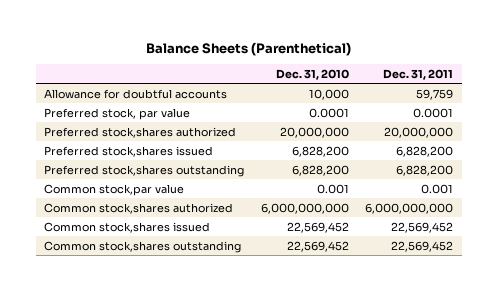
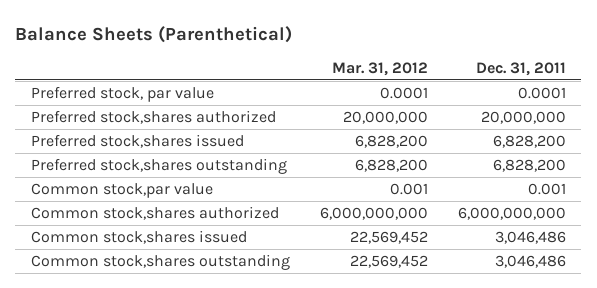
- | Dec. 31, 2010 | Dec. 31, 2011
+ | Mar. 31, 2012 | Dec. 31, 2011
- Allowance for doubtful accounts | 10,000 | 59,759
- Common stock,shares issued | 22,569,452 | 22,569,452
- Common stock,shares outstanding | 22,569,452 | 22,569,452
+ Common stock,shares issued | 22,569,452 | 3,046,486
+ Common stock,shares outstanding | 22,569,452 | 3,046,486

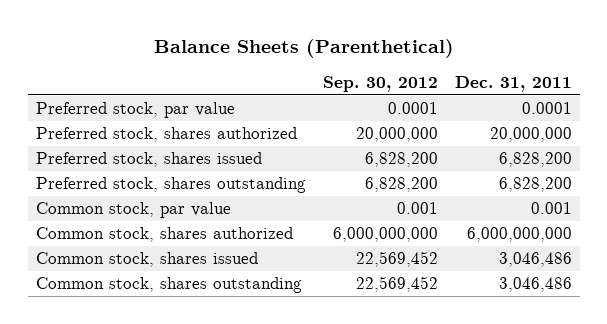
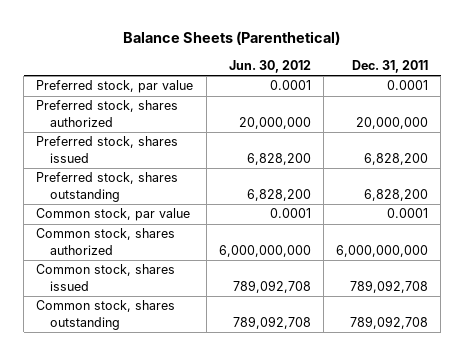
- | Sep. 30, 2012 | Dec. 31, 2011
+ | Jun. 30, 2012 | Dec. 31, 2011
- Common stock, par value | 0.001 | 0.001
+ Common stock, par value | 0.0001 | 0.0001
- Common stock, shares issued | 22,569,452 | 3,046,486
- Common stock, shares outstanding | 22,569,452 | 3,046,486
+ Common stock, shares issued | 789,092,708 | 789,092,708
+ Common stock, shares outstanding | 789,092,708 | 789,092,708

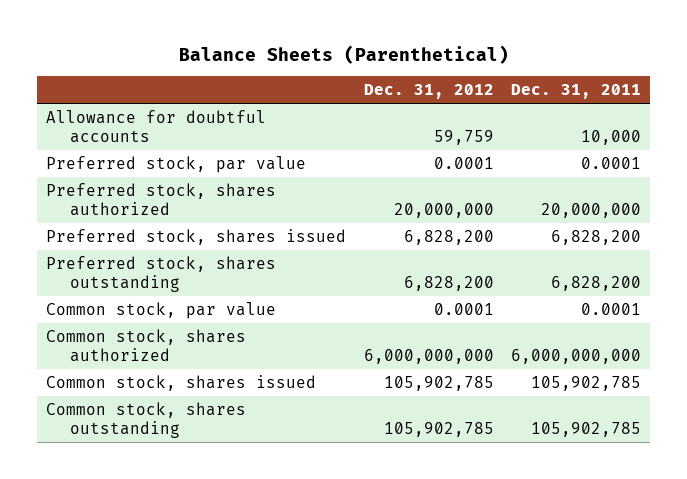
- | Jun. 30, 2012 | Dec. 31, 2011
+ | Dec. 31, 2012 | Dec. 31, 2011
+ Allowance for doubtful accounts | 59,759 | 10,000
- Common stock, shares issued | 789,092,708 | 789,092,708
- Common stock, shares outstanding | 789,092,708 | 789,092,708
+ Common stock, shares issued | 105,902,785 | 105,902,785
+ Common stock, shares outstanding | 105,902,785 | 105,902,785

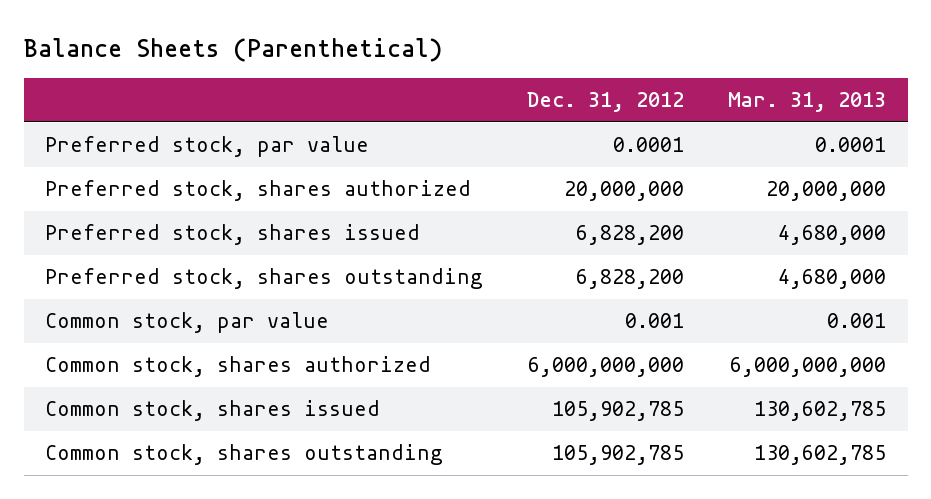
- | Dec. 31, 2012 | Dec. 31, 2011
+ | Dec. 31, 2012 | Mar. 31, 2013
- Allowance for doubtful accounts | 59,759 | 10,000
- Common stock, par value | 0.0001 | 0.0001
+ Common stock, par value | 0.001 | 0.001

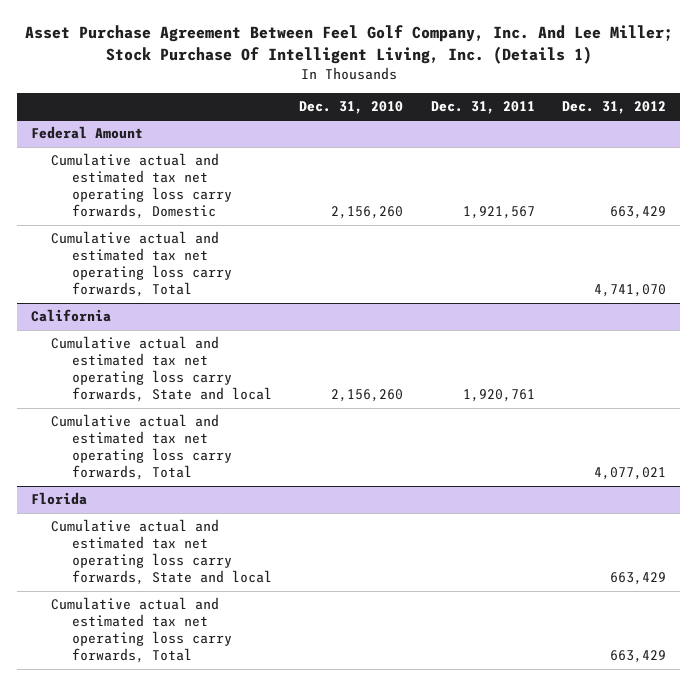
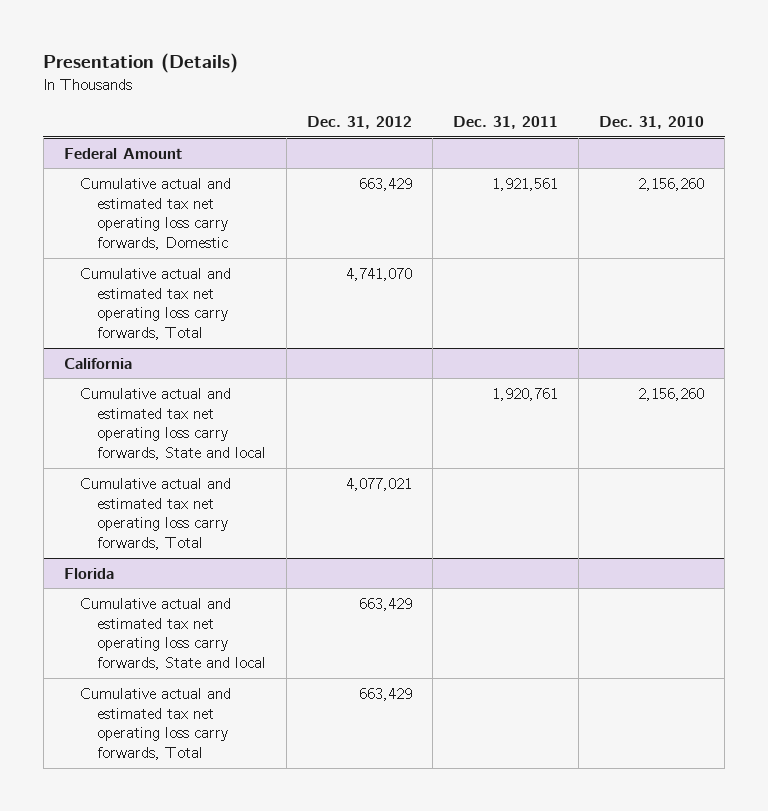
- Asset Purchase Agreement Between Feel Golf Company, Inc. And Lee Miller; Stock Purchase Of Intelligent Living, Inc. (Details 1)
+ Presentation (Details)
- | Dec. 31, 2010 | Dec. 31, 2011 | Dec. 31, 2012
+ | Dec. 31, 2012 | Dec. 31, 2011 | Dec. 31, 2010
@ Federal Amount
- Cumulative actual and estimated tax net operating loss carry forwards, Domestic | 2,156,260 | 1,921,567 | 663,429
+ Cumulative actual and estimated tax net operating loss carry forwards, Domestic | 663,429 | 1,921,561 | 2,156,260

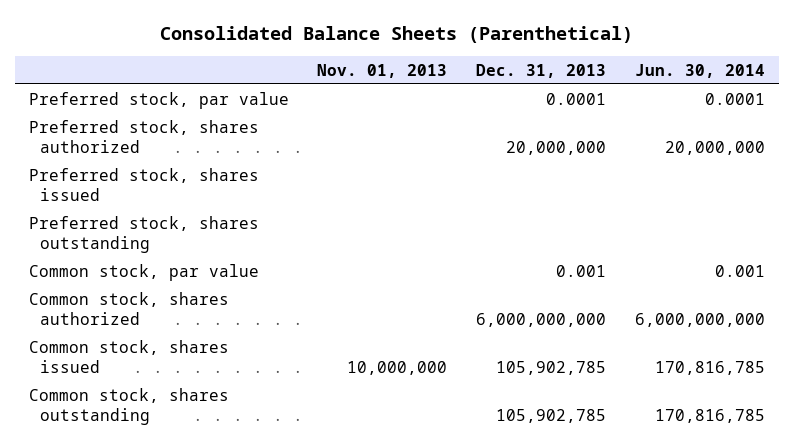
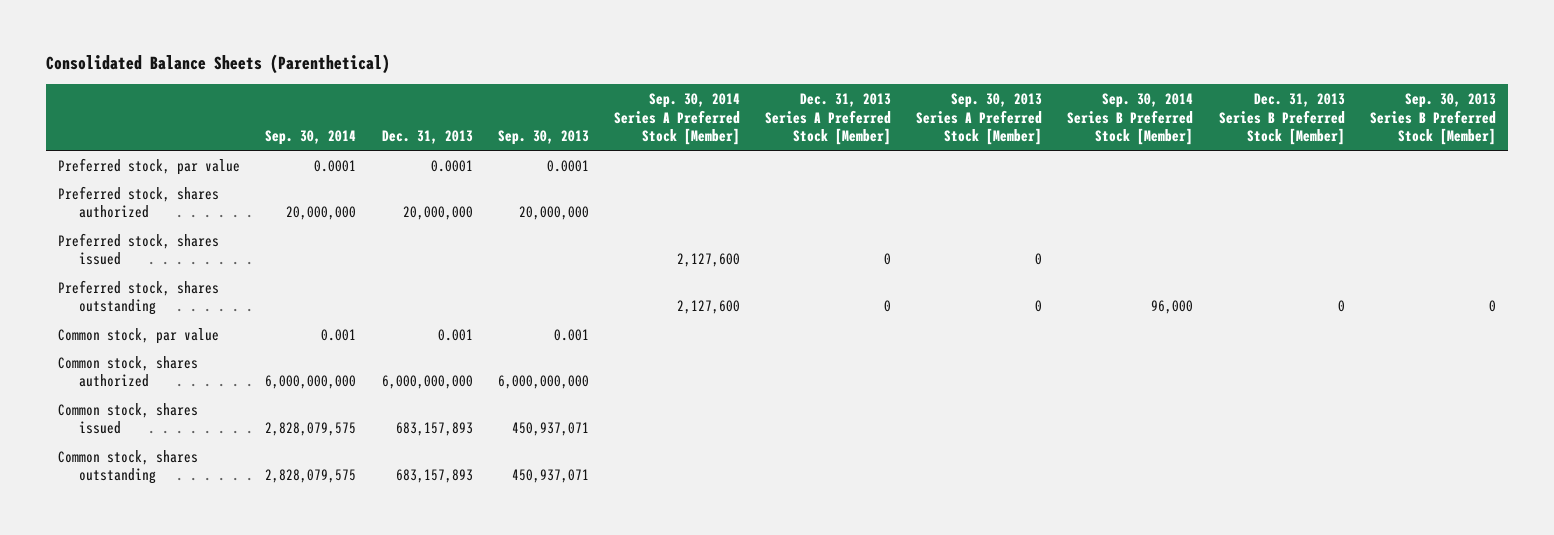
- | Nov. 01, 2013 | Dec. 31, 2013 | Jun. 30, 2014
+ | Sep. 30, 2014 | Dec. 31, 2013 | Sep. 30, 2013 | Sep. 30, 2014 Series A Preferred Stock [Member] | Dec. 31, 2013 Series A Preferred Stock [Member] | Sep. 30, 2013 Series A Preferred Stock [Member] | Sep. 30, 2014 Series B Preferred Stock [Member] | Dec. 31, 2013 Series B Preferred Stock [Member] | Sep. 30, 2013 Series B Preferred Stock [Member]
- Common stock, shares issued | 10,000,000 | 105,902,785 | 170,816,785
- Common stock, shares outstanding | | 105,902,785 | 170,816,785
+ Common stock, shares issued | 2,828,079,575 | 683,157,893 | 450,937,071 | | | | | |
+ Common stock, shares outstanding | 2,828,079,575 | 683,157,893 | 450,937,071 | | | | | |

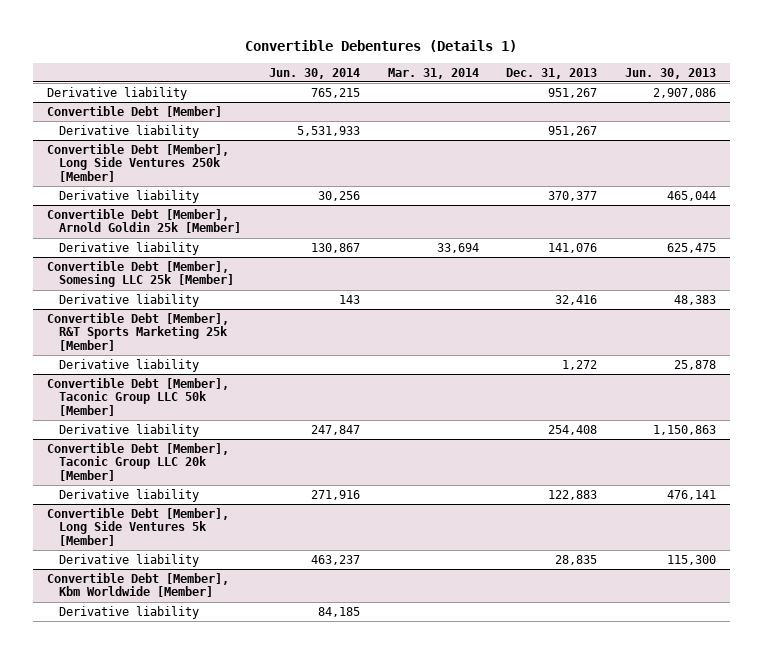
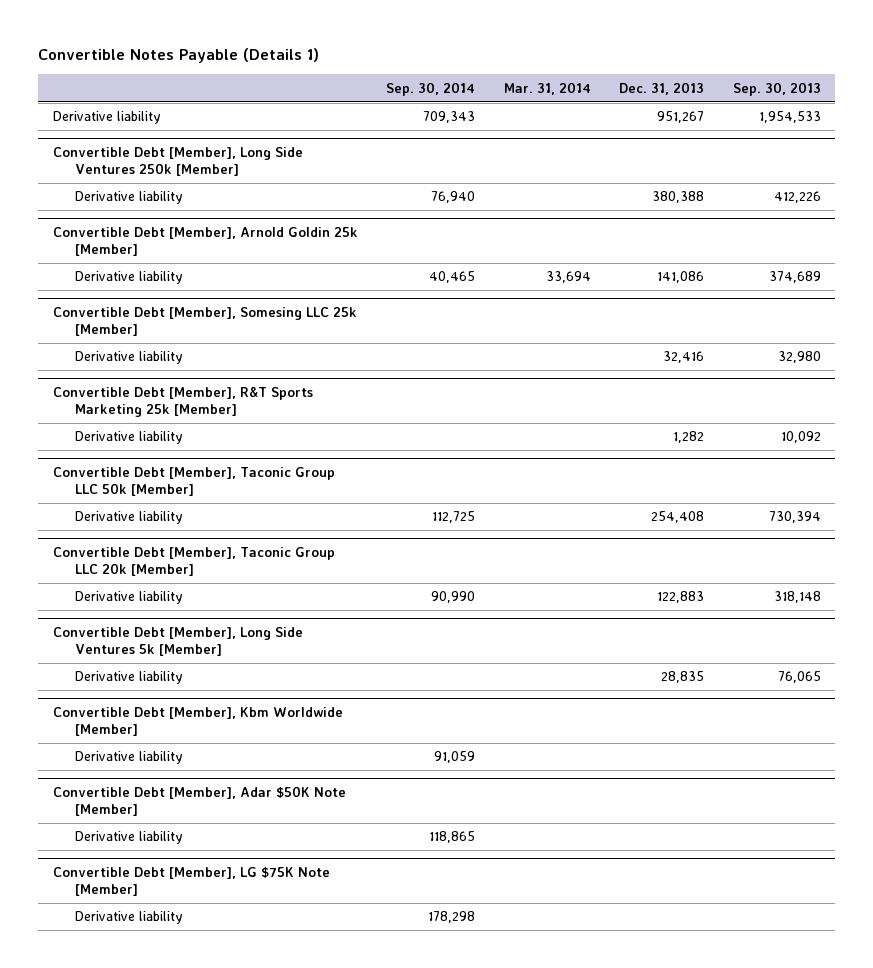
- Convertible Debentures (Details 1)
+ Convertible Notes Payable (Details 1)
- | Jun. 30, 2014 | Mar. 31, 2014 | Dec. 31, 2013 | Jun. 30, 2013
+ | Sep. 30, 2014 | Mar. 31, 2014 | Dec. 31, 2013 | Sep. 30, 2013
- Convertible Debt [Member]
- Derivative liability | 5,531,933 | | 951,267 |
@ Convertible Debt [Member], Long Side Ventures 250k [Member]
- Derivative liability | 30,256 | | 370,377 | 465,044
+ Derivative liability | 76,940 | | 380,388 | 412,226
@ Convertible Debt [Member], Arnold Goldin 25k [Member]
- Derivative liability | 130,867 | 33,694 | 141,076 | 625,475
+ Derivative liability | 40,465 | 33,694 | 141,086 | 374,689
@ Convertible Debt [Member], R&T Sports Marketing 25k [Member]
- Derivative liability | | | 1,272 | 25,878
+ Derivative liability | | | 1,282 | 10,092
+ Convertible Debt [Member], Adar $50K Note [Member]
+ Derivative liability | 118,865 | | |
+ Convertible Debt [Member], LG $75K Note [Member]
+ Derivative liability | 178,298 | | |

